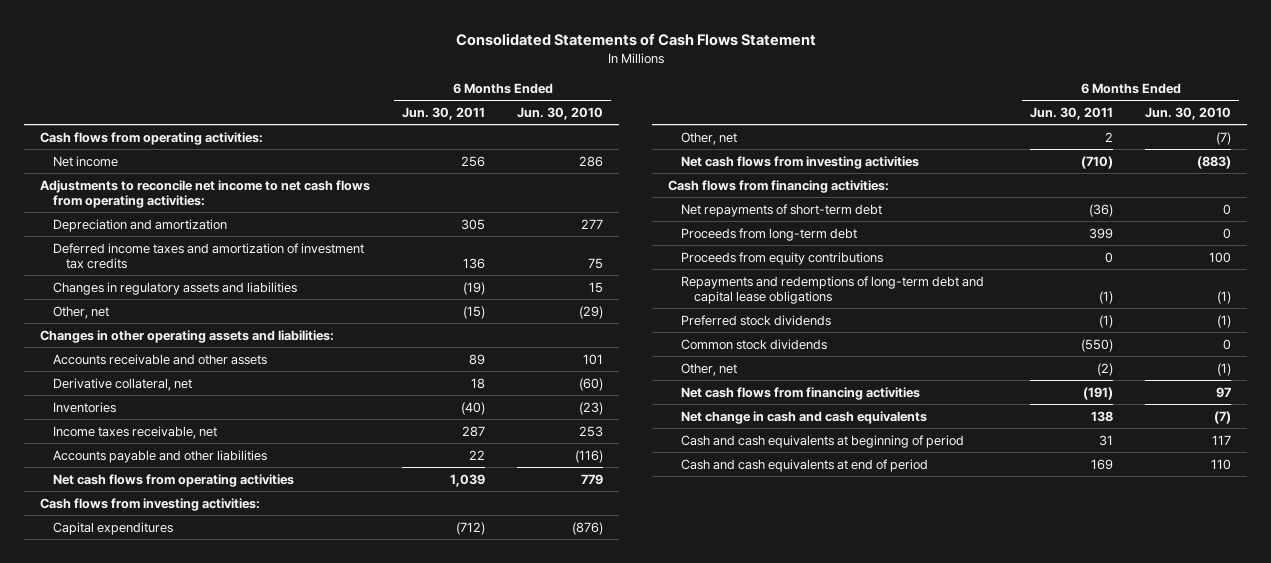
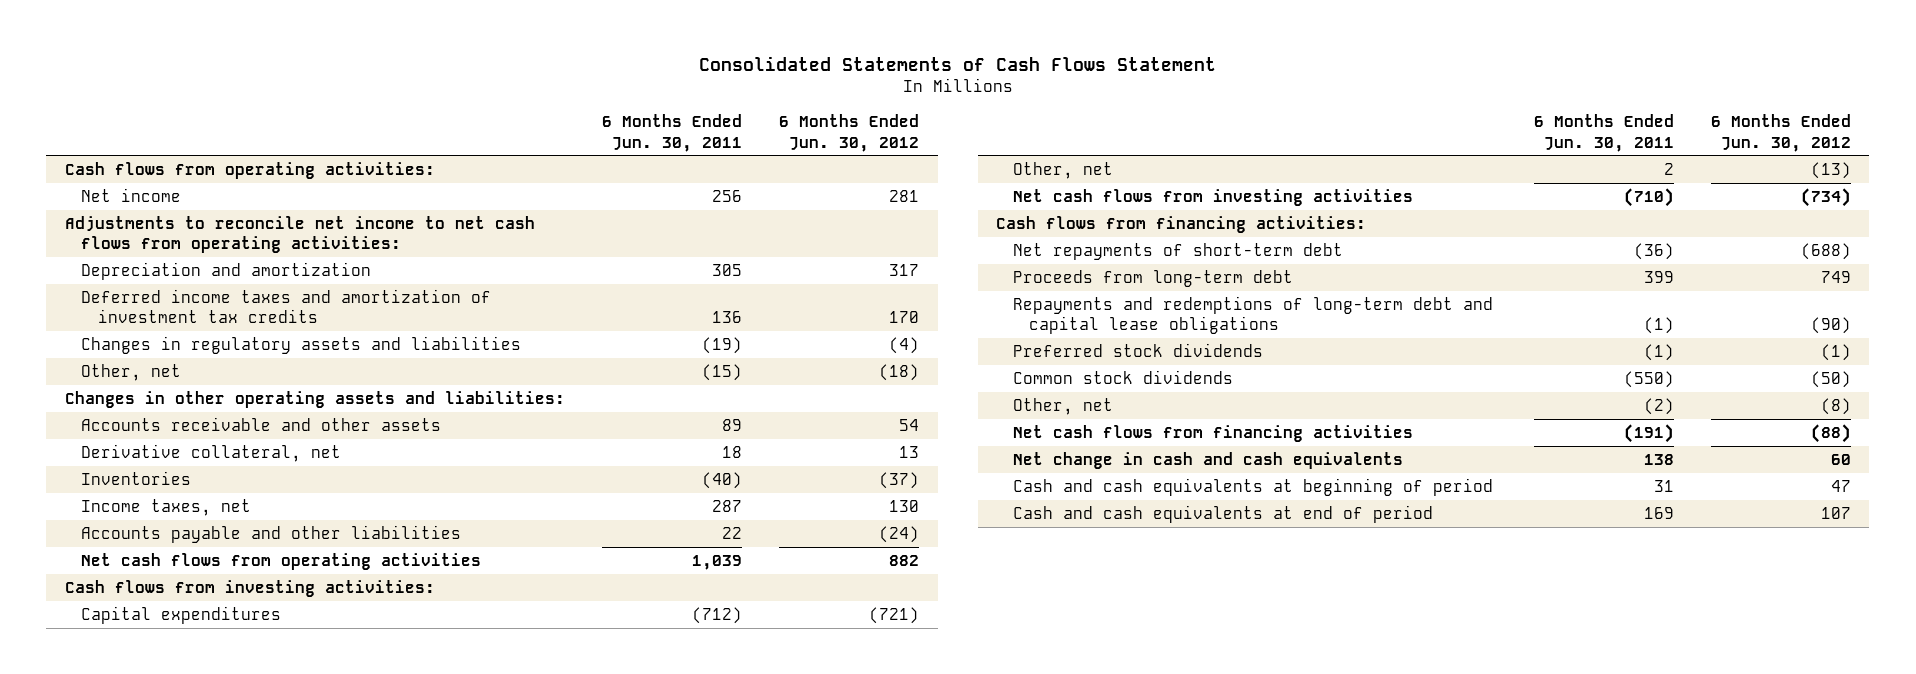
- | 6 Months Ended Jun. 30, 2011 | 6 Months Ended Jun. 30, 2010
+ | 6 Months Ended Jun. 30, 2011 | 6 Months Ended Jun. 30, 2012
- Income taxes receivable, net | 287 | 253
+ Income taxes, net | 287 | 130
- Proceeds from equity contributions | 0 | 100

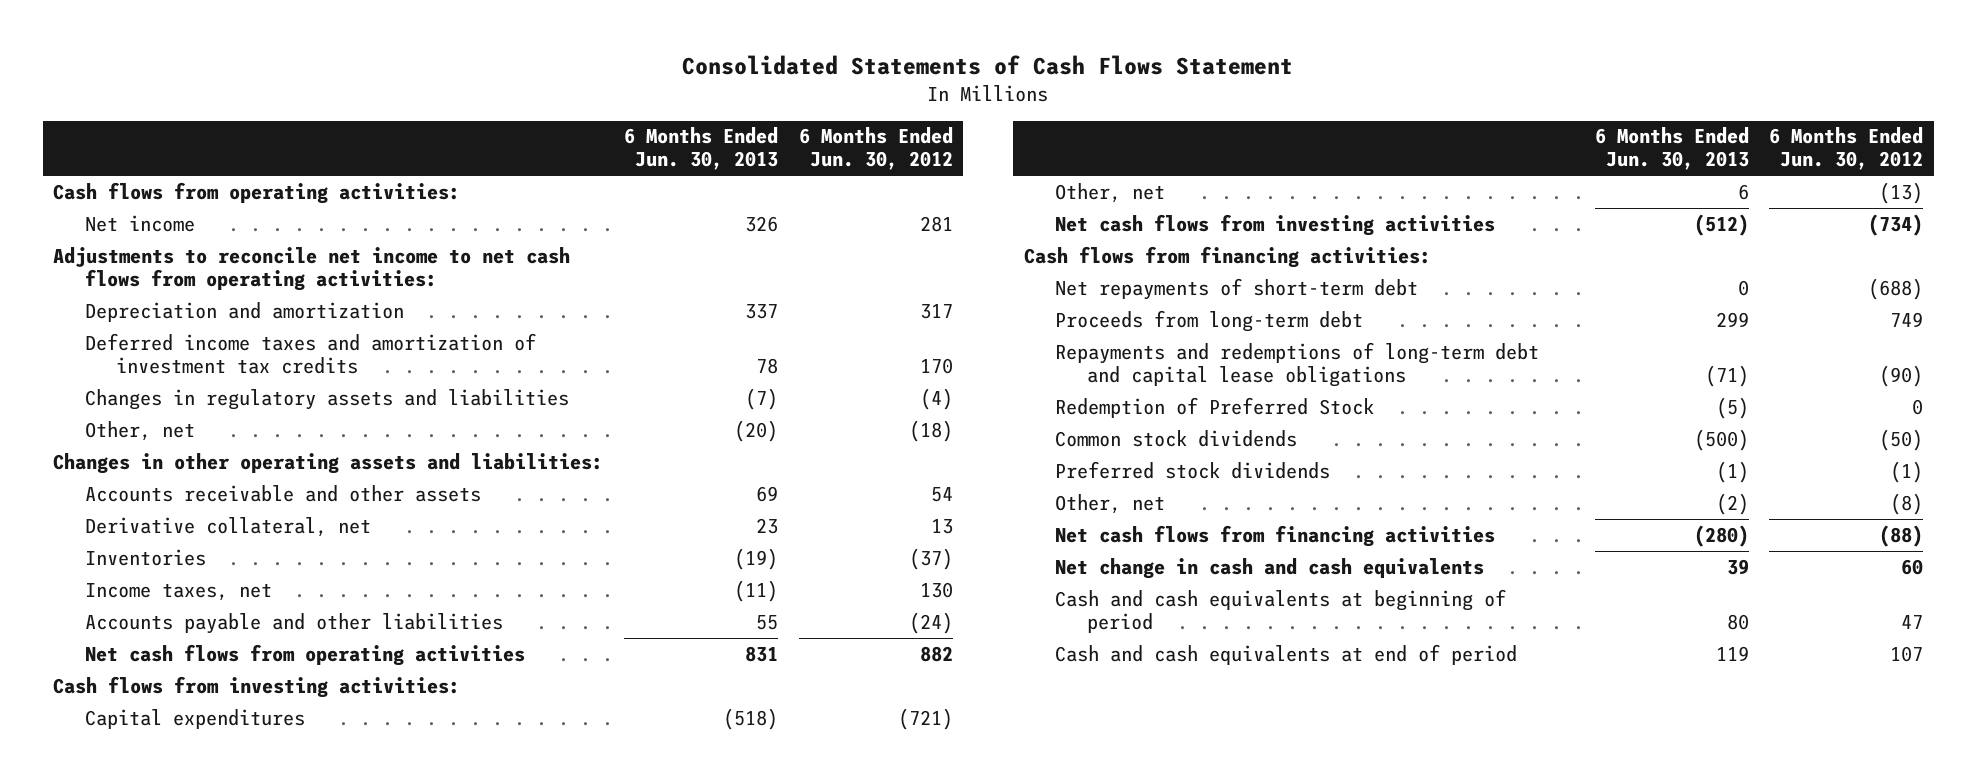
- | 6 Months Ended Jun. 30, 2011 | 6 Months Ended Jun. 30, 2012
+ | 6 Months Ended Jun. 30, 2013 | 6 Months Ended Jun. 30, 2012
+ Redemption of Preferred Stock | (5) | 0
moved down: Preferred stock dividends | (1) | (1)

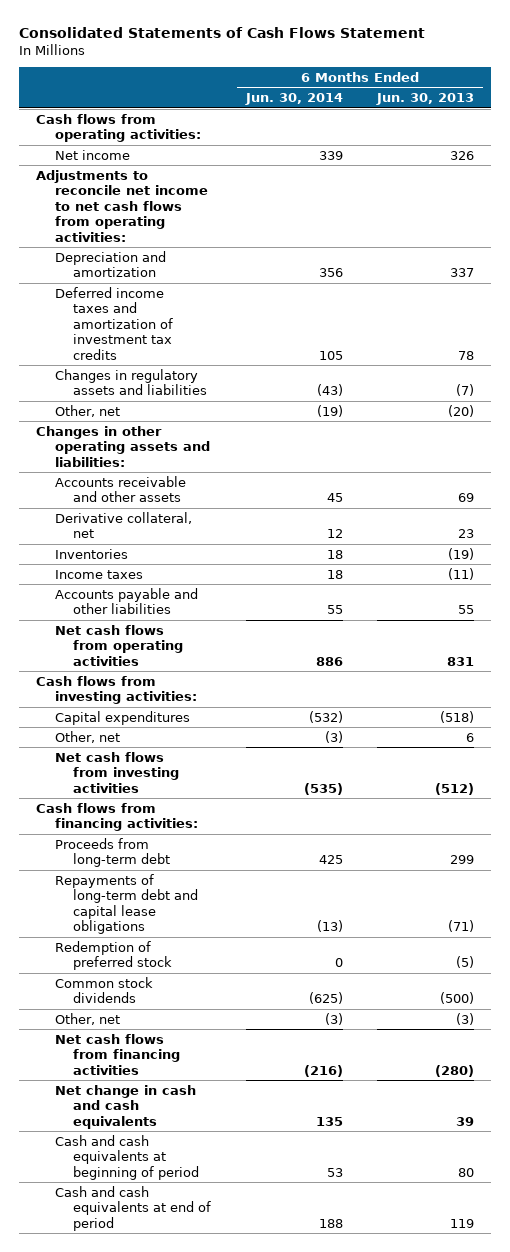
- | 6 Months Ended Jun. 30, 2013 | 6 Months Ended Jun. 30, 2012
+ | 6 Months Ended Jun. 30, 2014 | 6 Months Ended Jun. 30, 2013
- Income taxes, net | (11) | 130
+ Income taxes | 18 | (11)
- Net repayments of short-term debt | 0 | (688)
- Repayments and redemptions of long-term debt and capital lease obligations | (71) | (90)
- Redemption of Preferred Stock | (5) | 0
+ Repayments of long-term debt and capital lease obligations | (13) | (71)
+ Redemption of preferred stock | 0 | (5)
- Preferred stock dividends | (1) | (1)
- Other, net | (2) | (8)
+ Other, net | (3) | (3)

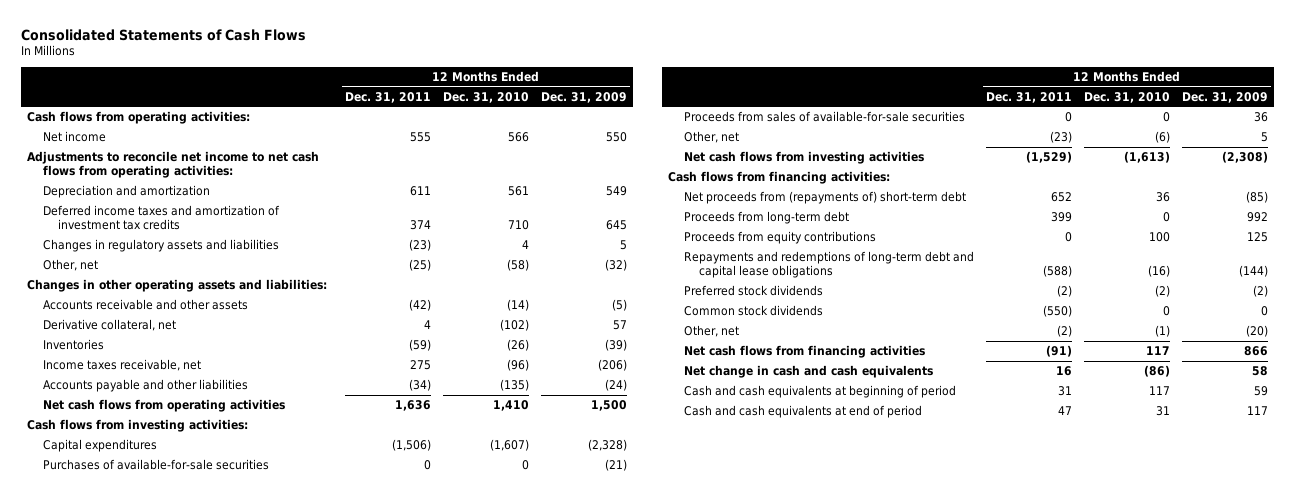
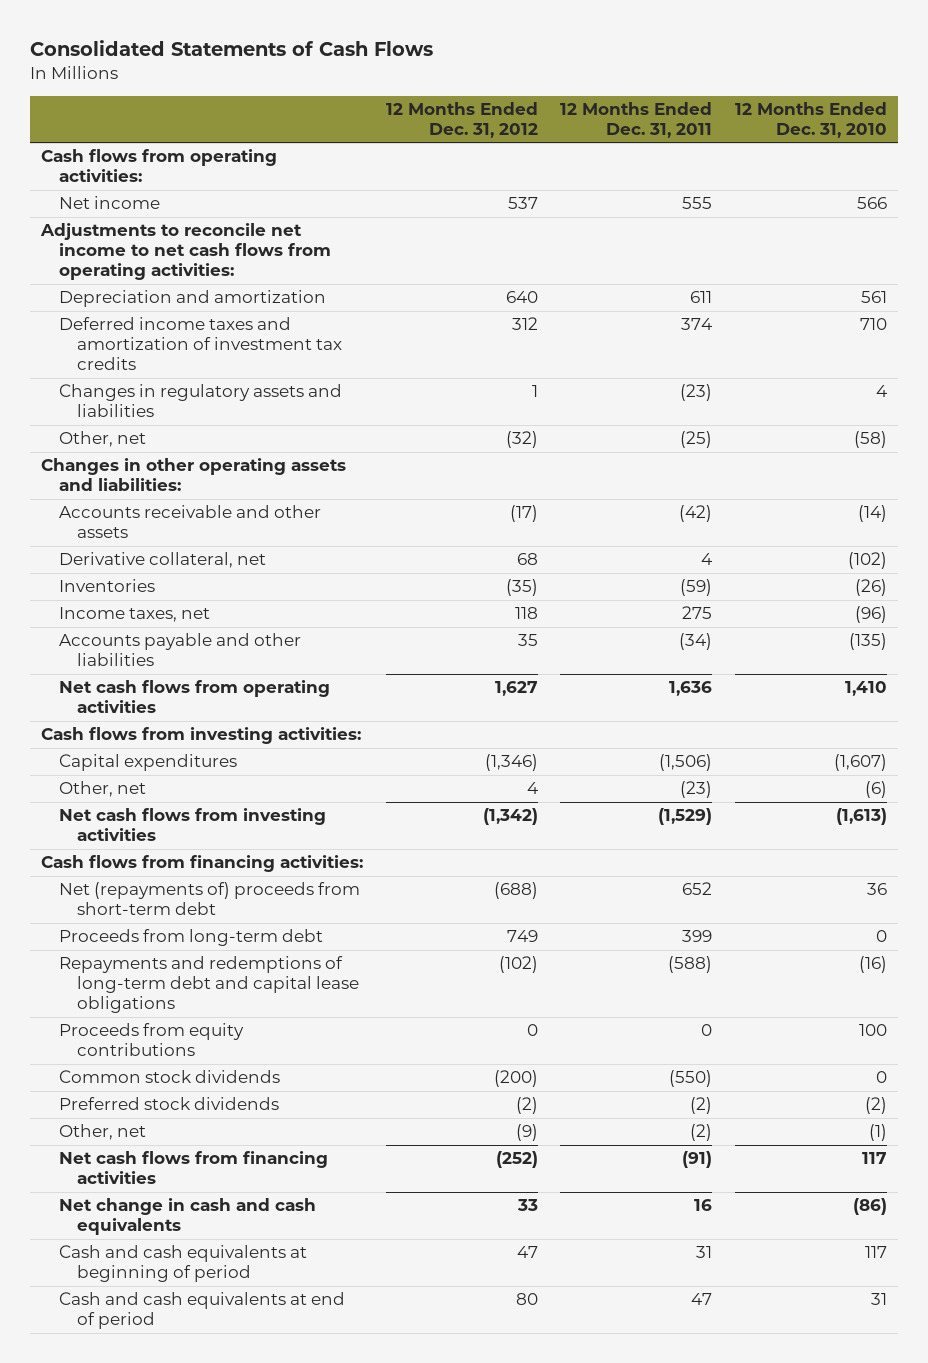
- | 12 Months Ended Dec. 31, 2011 | 12 Months Ended Dec. 31, 2010 | 12 Months Ended Dec. 31, 2009
+ | 12 Months Ended Dec. 31, 2012 | 12 Months Ended Dec. 31, 2011 | 12 Months Ended Dec. 31, 2010
- Income taxes receivable, net | 275 | (96) | (206)
+ Income taxes, net | 118 | 275 | (96)
- Purchases of available-for-sale securities | 0 | 0 | (21)
- Proceeds from sales of available-for-sale securities | 0 | 0 | 36
- Net proceeds from (repayments of) short-term debt | 652 | 36 | (85)
+ Net (repayments of) proceeds from short-term debt | (688) | 652 | 36
moved down: Proceeds from equity contributions | 0 | 0 | 100
moved down: Preferred stock dividends | (2) | (2) | (2)

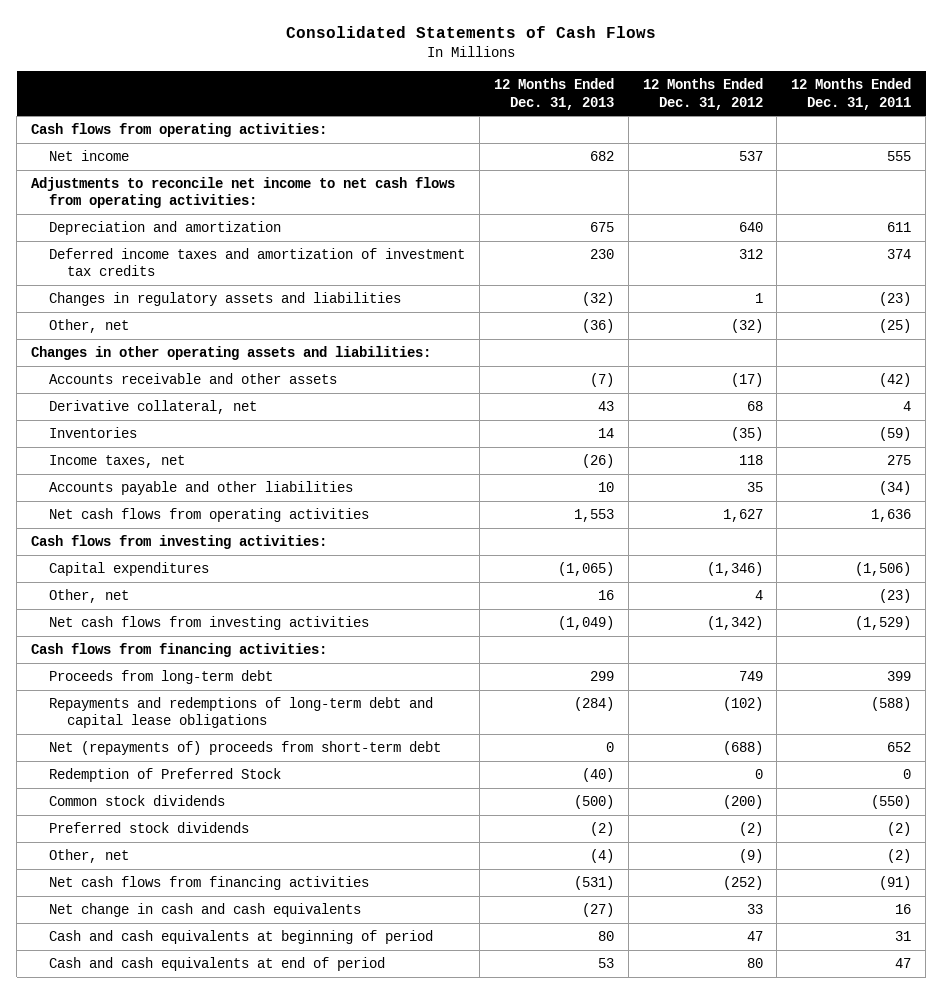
- | 12 Months Ended Dec. 31, 2012 | 12 Months Ended Dec. 31, 2011 | 12 Months Ended Dec. 31, 2010
+ | 12 Months Ended Dec. 31, 2013 | 12 Months Ended Dec. 31, 2012 | 12 Months Ended Dec. 31, 2011
- Proceeds from equity contributions | 0 | 0 | 100
moved down: Net (repayments of) proceeds from short-term debt | 0 | (688) | 652
+ Redemption of Preferred Stock | (40) | 0 | 0

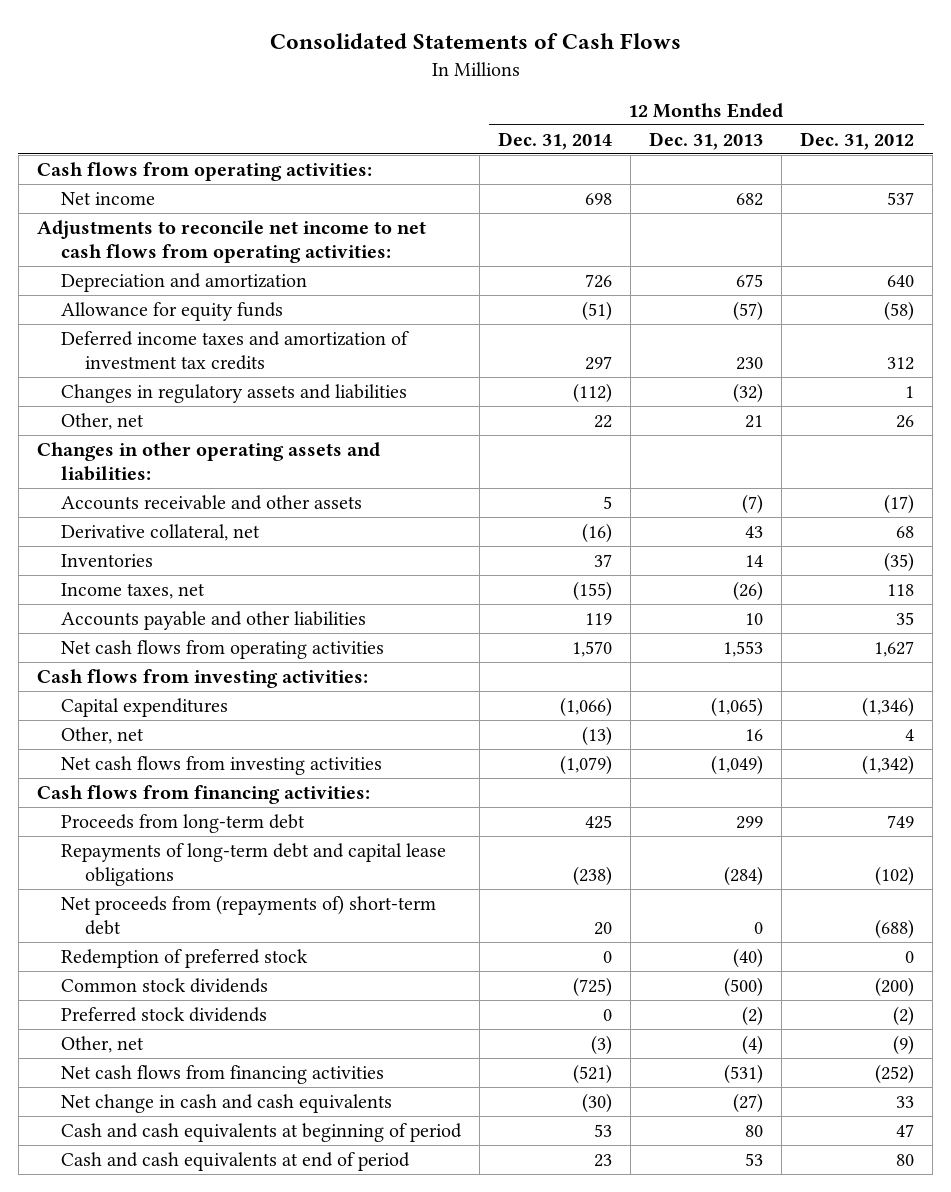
- | 12 Months Ended Dec. 31, 2013 | 12 Months Ended Dec. 31, 2012 | 12 Months Ended Dec. 31, 2011
+ | 12 Months Ended Dec. 31, 2014 | 12 Months Ended Dec. 31, 2013 | 12 Months Ended Dec. 31, 2012
+ Allowance for equity funds | (51) | (57) | (58)
- Other, net | (36) | (32) | (25)
+ Other, net | 22 | 21 | 26
- Repayments and redemptions of long-term debt and capital lease obligations | (284) | (102) | (588)
- Net (repayments of) proceeds from short-term debt | 0 | (688) | 652
- Redemption of Preferred Stock | (40) | 0 | 0
+ Repayments of long-term debt and capital lease obligations | (238) | (284) | (102)
+ Net proceeds from (repayments of) short-term debt | 20 | 0 | (688)
+ Redemption of preferred stock | 0 | (40) | 0

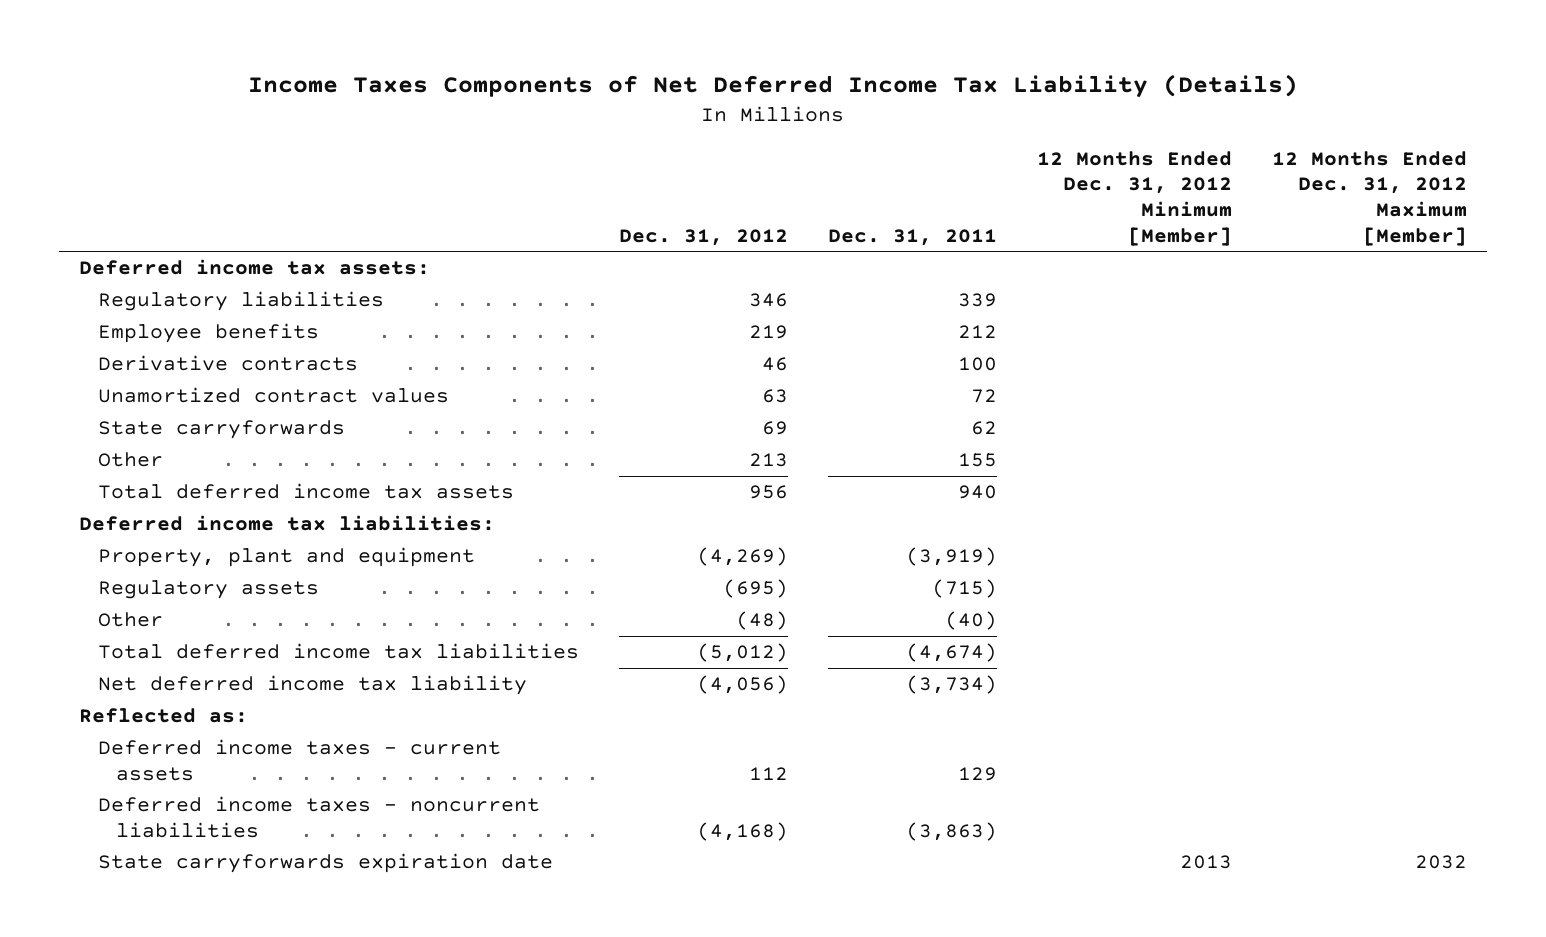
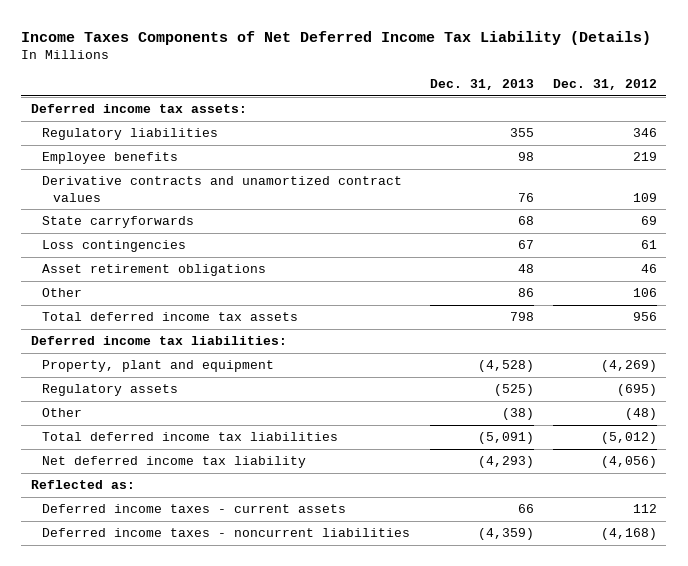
- | Dec. 31, 2012 | Dec. 31, 2011 | 12 Months Ended Dec. 31, 2012 Minimum [Member] | 12 Months Ended Dec. 31, 2012 Maximum [Member]
+ | Dec. 31, 2013 | Dec. 31, 2012
- Derivative contracts | 46 | 100 | |
- Unamortized contract values | 63 | 72 | |
+ Derivative contracts and unamortized contract values | 76 | 109
- Other | 213 | 155 | |
+ Loss contingencies | 67 | 61
+ Asset retirement obligations | 48 | 46
+ Other | 86 | 106
- State carryforwards expiration date | | | 2013 | 2032

